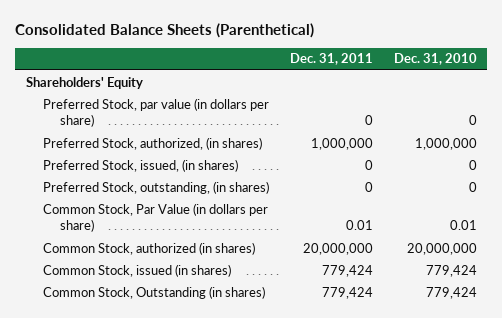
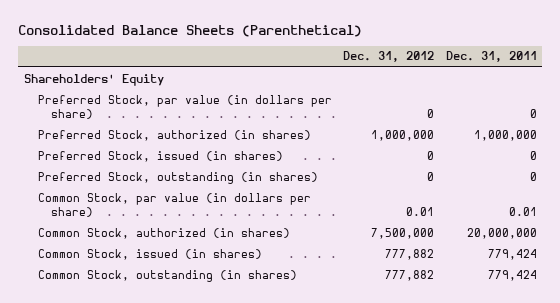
- | Dec. 31, 2011 | Dec. 31, 2010
+ | Dec. 31, 2012 | Dec. 31, 2011
- Preferred Stock, authorized, (in shares) | 1,000,000 | 1,000,000
- Preferred Stock, issued, (in shares) | 0 | 0
- Preferred Stock, outstanding, (in shares) | 0 | 0
- Common Stock, Par Value (in dollars per share) | 0.01 | 0.01
+ Preferred Stock, authorized (in shares) | 1,000,000 | 1,000,000
+ Preferred Stock, issued (in shares) | 0 | 0
+ Preferred Stock, outstanding (in shares) | 0 | 0
+ Common Stock, par value (in dollars per share) | 0.01 | 0.01
- Common Stock, Outstanding (in shares) | 779,424 | 779,424
+ Common Stock, outstanding (in shares) | 777,882 | 779,424

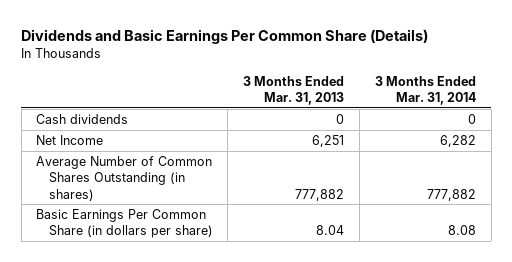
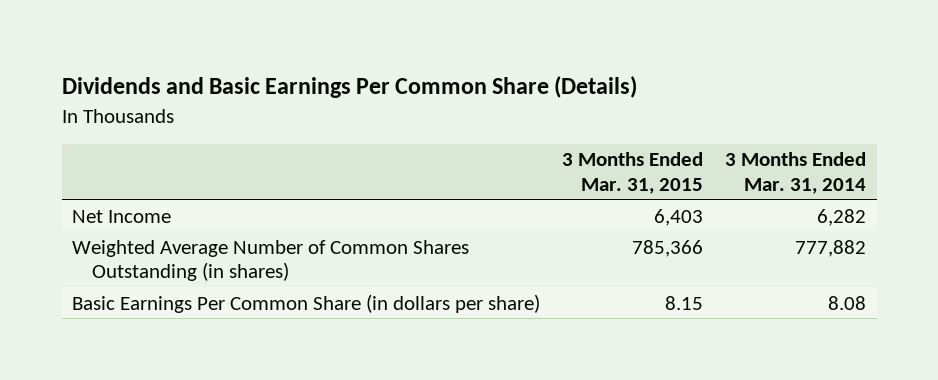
- | 3 Months Ended Mar. 31, 2013 | 3 Months Ended Mar. 31, 2014
+ | 3 Months Ended Mar. 31, 2015 | 3 Months Ended Mar. 31, 2014
- Cash dividends | 0 | 0
- Average Number of Common Shares Outstanding (in shares) | 777,882 | 777,882
+ Weighted Average Number of Common Shares Outstanding (in shares) | 785,366 | 777,882

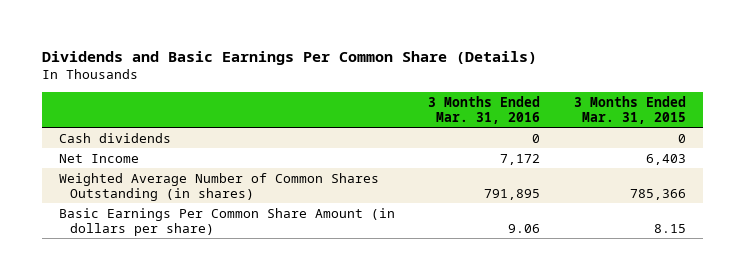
- | 3 Months Ended Mar. 31, 2015 | 3 Months Ended Mar. 31, 2014
+ | 3 Months Ended Mar. 31, 2016 | 3 Months Ended Mar. 31, 2015
+ Cash dividends | 0 | 0
- Basic Earnings Per Common Share (in dollars per share) | 8.15 | 8.08
+ Basic Earnings Per Common Share Amount (in dollars per share) | 9.06 | 8.15

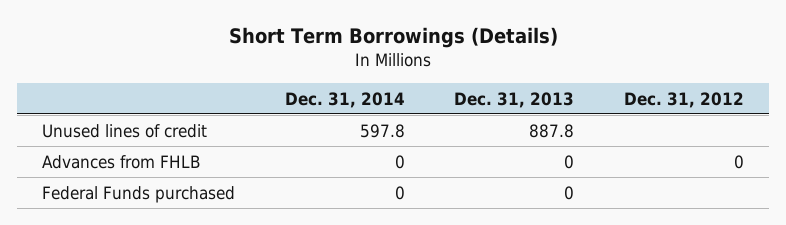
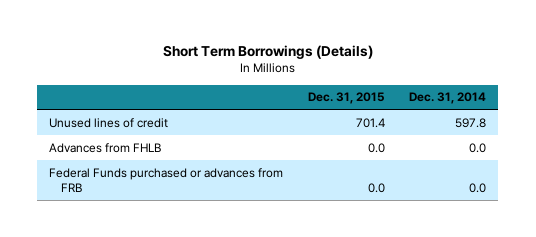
- | Dec. 31, 2014 | Dec. 31, 2013 | Dec. 31, 2012
+ | Dec. 31, 2015 | Dec. 31, 2014
- Advances from FHLB | 0 | 0 | 0
- Federal Funds purchased | 0 | 0 |
+ Advances from FHLB | 0.0 | 0.0
+ Federal Funds purchased or advances from FRB | 0.0 | 0.0

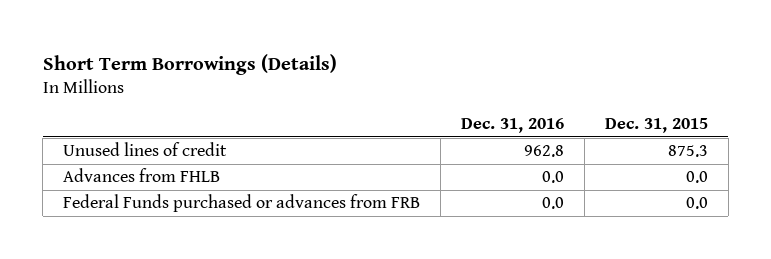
- | Dec. 31, 2015 | Dec. 31, 2014
+ | Dec. 31, 2016 | Dec. 31, 2015
- Unused lines of credit | 701.4 | 597.8
+ Unused lines of credit | 962.8 | 875.3

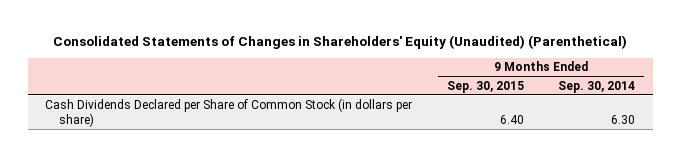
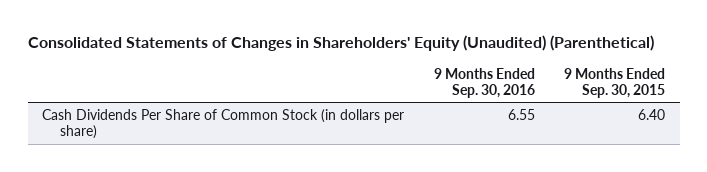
- | 9 Months Ended Sep. 30, 2015 | 9 Months Ended Sep. 30, 2014
+ | 9 Months Ended Sep. 30, 2016 | 9 Months Ended Sep. 30, 2015
- Cash Dividends Declared per Share of Common Stock (in dollars per share) | 6.40 | 6.30
+ Cash Dividends Per Share of Common Stock (in dollars per share) | 6.55 | 6.40

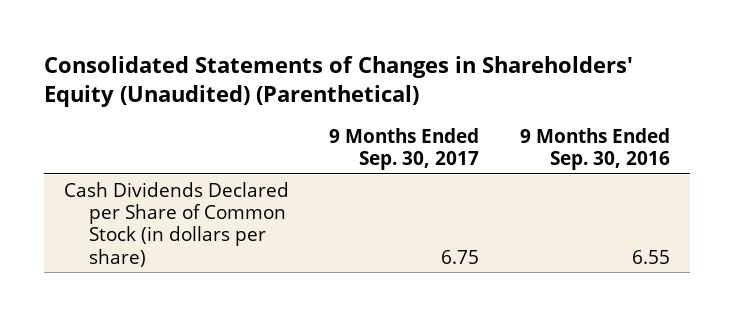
- | 9 Months Ended Sep. 30, 2016 | 9 Months Ended Sep. 30, 2015
+ | 9 Months Ended Sep. 30, 2017 | 9 Months Ended Sep. 30, 2016
- Cash Dividends Per Share of Common Stock (in dollars per share) | 6.55 | 6.40
+ Cash Dividends Declared per Share of Common Stock (in dollars per share) | 6.75 | 6.55

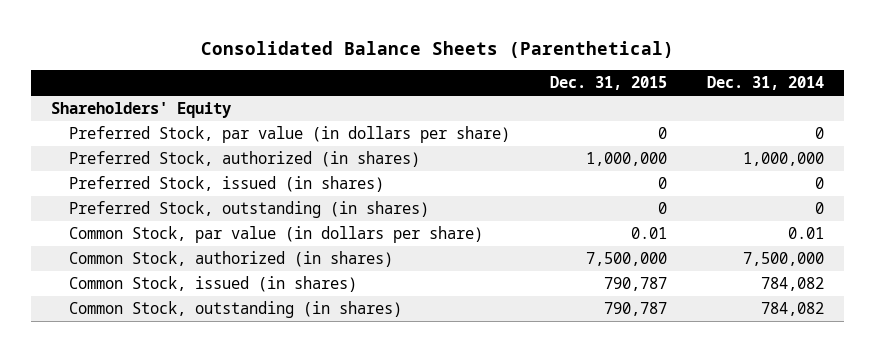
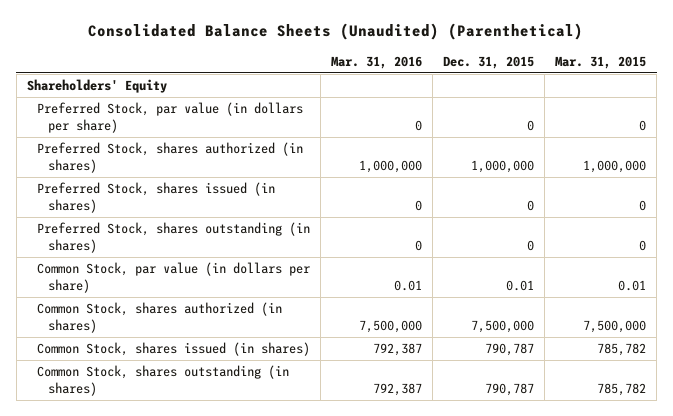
- Consolidated Balance Sheets (Parenthetical)
+ Consolidated Balance Sheets (Unaudited) (Parenthetical)
- | Dec. 31, 2015 | Dec. 31, 2014
+ | Mar. 31, 2016 | Dec. 31, 2015 | Mar. 31, 2015
- Preferred Stock, authorized (in shares) | 1,000,000 | 1,000,000
- Preferred Stock, issued (in shares) | 0 | 0
- Preferred Stock, outstanding (in shares) | 0 | 0
+ Preferred Stock, shares authorized (in shares) | 1,000,000 | 1,000,000 | 1,000,000
+ Preferred Stock, shares issued (in shares) | 0 | 0 | 0
+ Preferred Stock, shares outstanding (in shares) | 0 | 0 | 0
- Common Stock, authorized (in shares) | 7,500,000 | 7,500,000
- Common Stock, issued (in shares) | 790,787 | 784,082
- Common Stock, outstanding (in shares) | 790,787 | 784,082
+ Common Stock, shares authorized (in shares) | 7,500,000 | 7,500,000 | 7,500,000
+ Common Stock, shares issued (in shares) | 792,387 | 790,787 | 785,782
+ Common Stock, shares outstanding (in shares) | 792,387 | 790,787 | 785,782

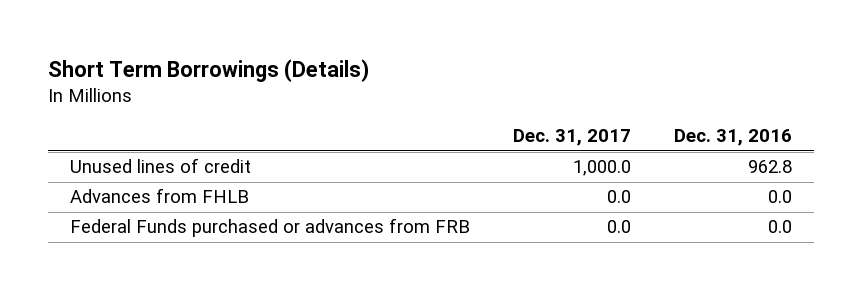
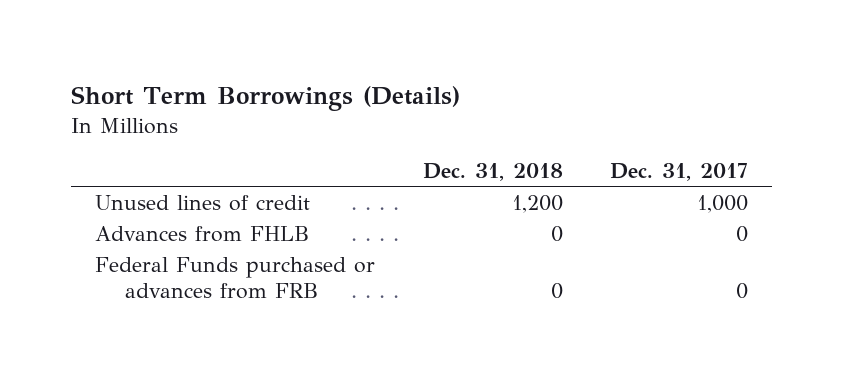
- | Dec. 31, 2017 | Dec. 31, 2016
+ | Dec. 31, 2018 | Dec. 31, 2017
- Unused lines of credit | 1,000.0 | 962.8
- Advances from FHLB | 0.0 | 0.0
- Federal Funds purchased or advances from FRB | 0.0 | 0.0
+ Unused lines of credit | 1,200 | 1,000
+ Advances from FHLB | 0 | 0
+ Federal Funds purchased or advances from FRB | 0 | 0

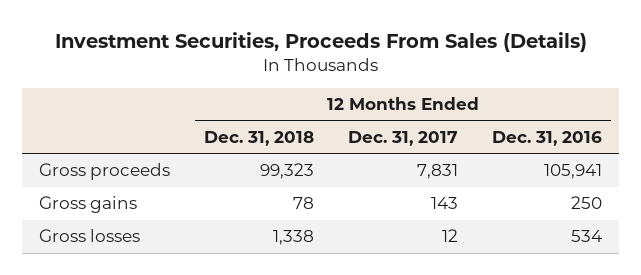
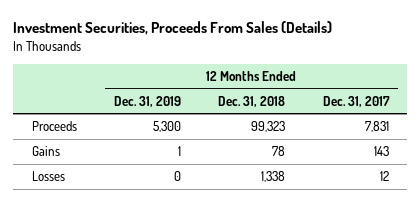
- | 12 Months Ended Dec. 31, 2018 | 12 Months Ended Dec. 31, 2017 | 12 Months Ended Dec. 31, 2016
+ | 12 Months Ended Dec. 31, 2019 | 12 Months Ended Dec. 31, 2018 | 12 Months Ended Dec. 31, 2017
- Gross proceeds | 99,323 | 7,831 | 105,941
- Gross gains | 78 | 143 | 250
- Gross losses | 1,338 | 12 | 534
+ Proceeds | 5,300 | 99,323 | 7,831
+ Gains | 1 | 78 | 143
+ Losses | 0 | 1,338 | 12

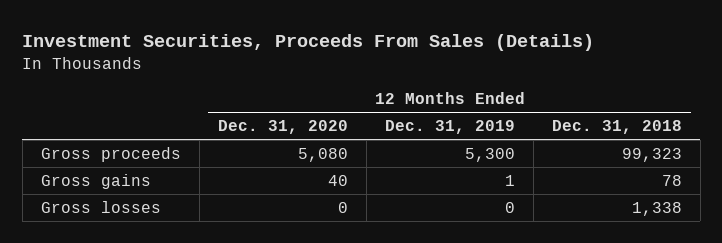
- | 12 Months Ended Dec. 31, 2019 | 12 Months Ended Dec. 31, 2018 | 12 Months Ended Dec. 31, 2017
+ | 12 Months Ended Dec. 31, 2020 | 12 Months Ended Dec. 31, 2019 | 12 Months Ended Dec. 31, 2018
- Proceeds | 5,300 | 99,323 | 7,831
- Gains | 1 | 78 | 143
- Losses | 0 | 1,338 | 12
+ Gross proceeds | 5,080 | 5,300 | 99,323
+ Gross gains | 40 | 1 | 78
+ Gross losses | 0 | 0 | 1,338

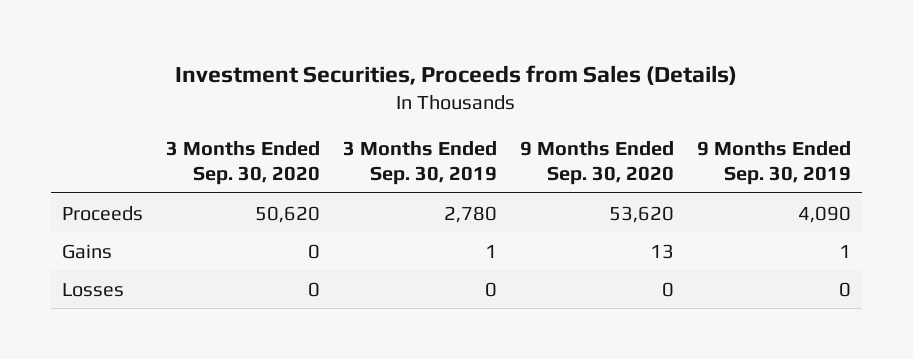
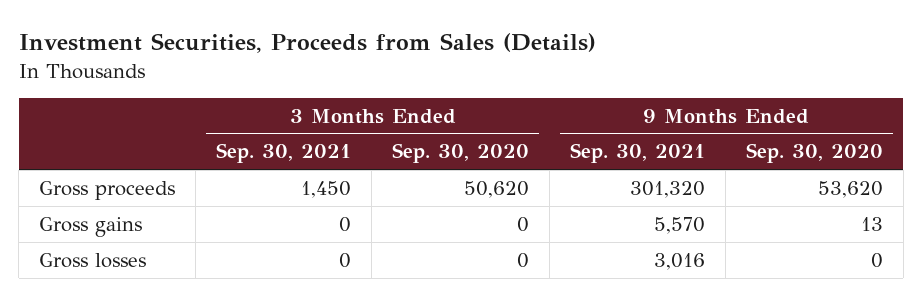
- | 3 Months Ended Sep. 30, 2020 | 3 Months Ended Sep. 30, 2019 | 9 Months Ended Sep. 30, 2020 | 9 Months Ended Sep. 30, 2019
+ | 3 Months Ended Sep. 30, 2021 | 3 Months Ended Sep. 30, 2020 | 9 Months Ended Sep. 30, 2021 | 9 Months Ended Sep. 30, 2020
- Proceeds | 50,620 | 2,780 | 53,620 | 4,090
- Gains | 0 | 1 | 13 | 1
- Losses | 0 | 0 | 0 | 0
+ Gross proceeds | 1,450 | 50,620 | 301,320 | 53,620
+ Gross gains | 0 | 0 | 5,570 | 13
+ Gross losses | 0 | 0 | 3,016 | 0

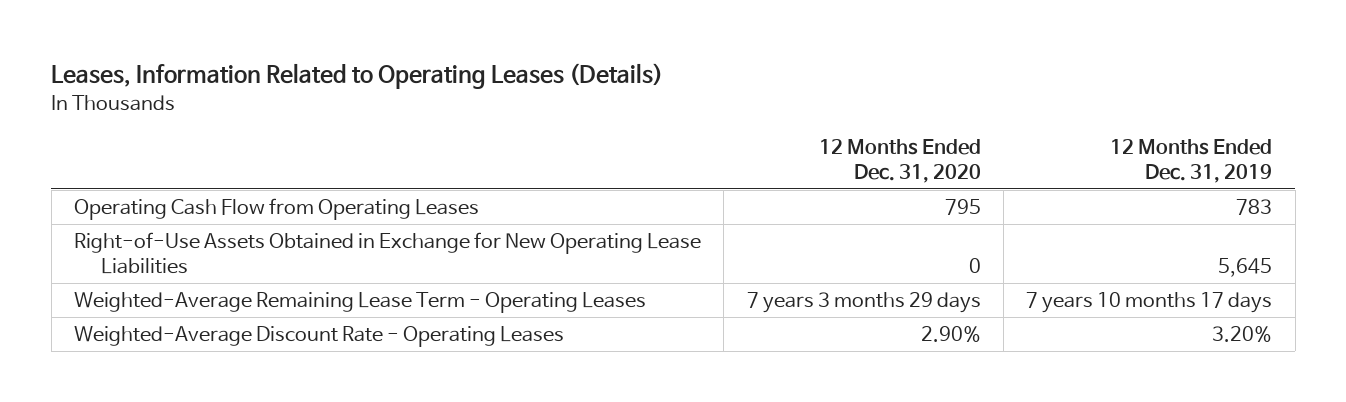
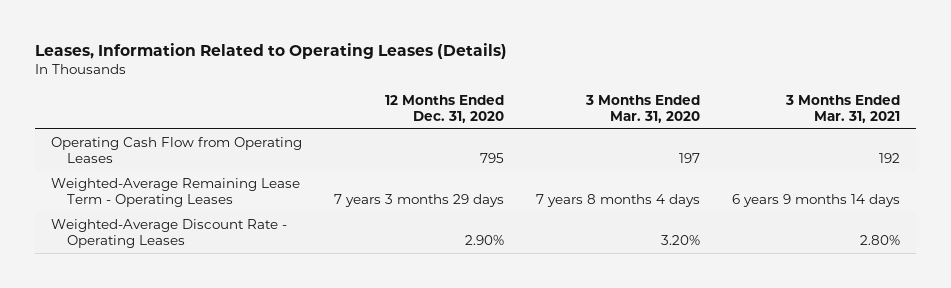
- | 12 Months Ended Dec. 31, 2020 | 12 Months Ended Dec. 31, 2019
+ | 12 Months Ended Dec. 31, 2020 | 3 Months Ended Mar. 31, 2020 | 3 Months Ended Mar. 31, 2021
- Right-of-Use Assets Obtained in Exchange for New Operating Lease Liabilities | 0 | 5,645

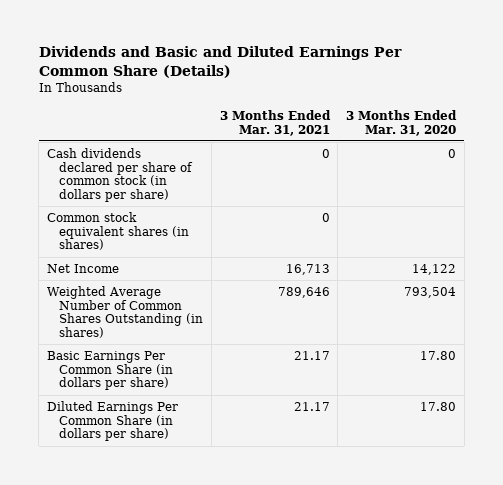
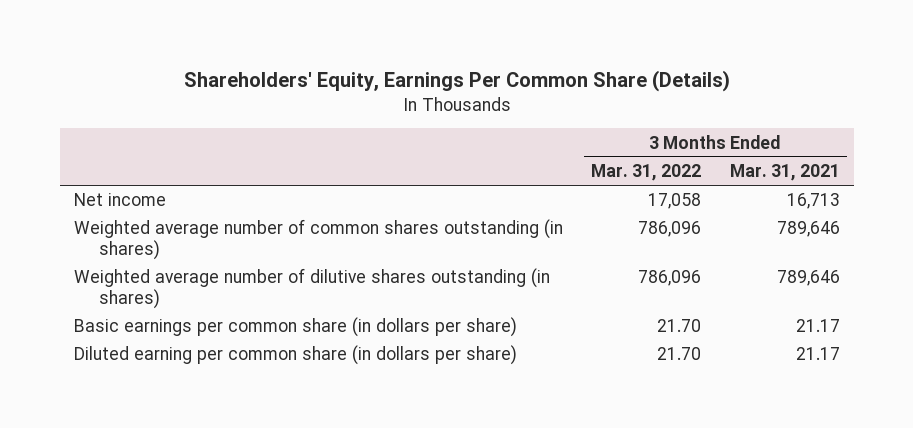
- Dividends and Basic and Diluted Earnings Per Common Share (Details)
+ Shareholders' Equity, Earnings Per Common Share (Details)
- | 3 Months Ended Mar. 31, 2021 | 3 Months Ended Mar. 31, 2020
+ | 3 Months Ended Mar. 31, 2022 | 3 Months Ended Mar. 31, 2021
- Cash dividends declared per share of common stock (in dollars per share) | 0 | 0
- Common stock equivalent shares (in shares) | 0 |
- Net Income | 16,713 | 14,122
- Weighted Average Number of Common Shares Outstanding (in shares) | 789,646 | 793,504
- Basic Earnings Per Common Share (in dollars per share) | 21.17 | 17.80
- Diluted Earnings Per Common Share (in dollars per share) | 21.17 | 17.80
+ Net income | 17,058 | 16,713
+ Weighted average number of common shares outstanding (in shares) | 786,096 | 789,646
+ Weighted average number of dilutive shares outstanding (in shares) | 786,096 | 789,646
+ Basic earnings per common share (in dollars per share) | 21.70 | 21.17
+ Diluted earning per common share (in dollars per share) | 21.70 | 21.17

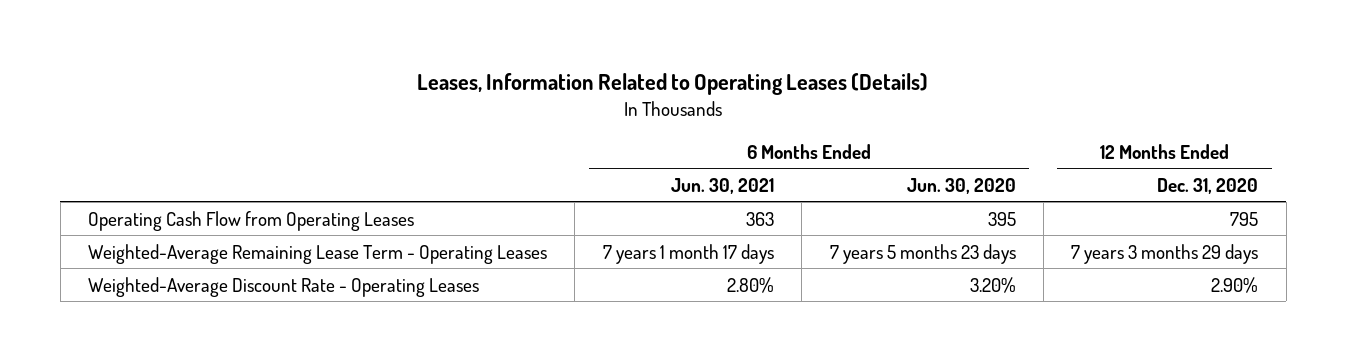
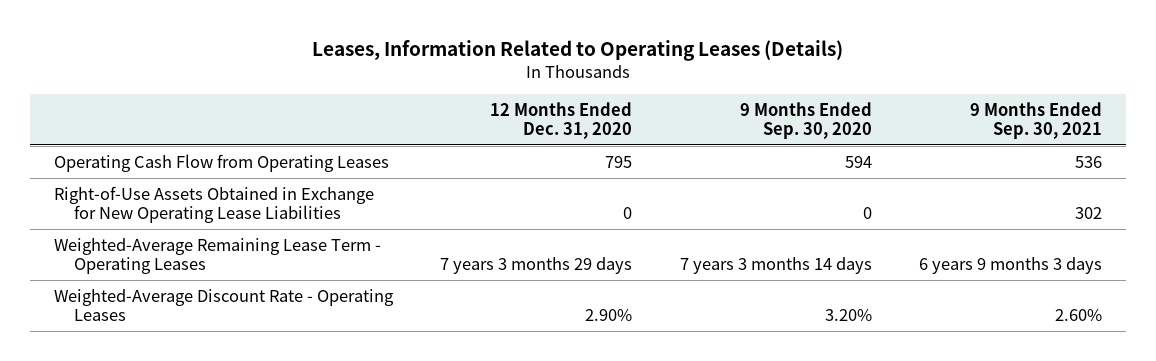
- | 6 Months Ended Jun. 30, 2021 | 6 Months Ended Jun. 30, 2020 | 12 Months Ended Dec. 31, 2020
+ | 12 Months Ended Dec. 31, 2020 | 9 Months Ended Sep. 30, 2020 | 9 Months Ended Sep. 30, 2021
+ Right-of-Use Assets Obtained in Exchange for New Operating Lease Liabilities | 0 | 0 | 302

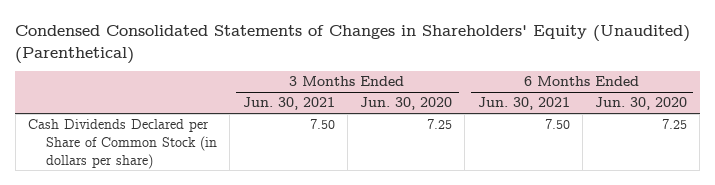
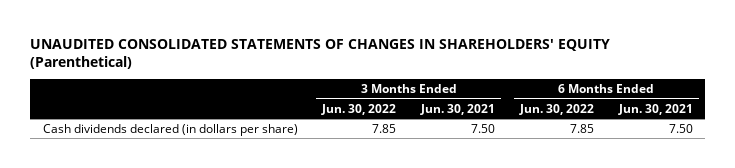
- Condensed Consolidated Statements of Changes in Shareholders' Equity (Unaudited) (Parenthetical)
+ UNAUDITED CONSOLIDATED STATEMENTS OF CHANGES IN SHAREHOLDERS' EQUITY (Parenthetical)
- | 3 Months Ended Jun. 30, 2021 | 3 Months Ended Jun. 30, 2020 | 6 Months Ended Jun. 30, 2021 | 6 Months Ended Jun. 30, 2020
+ | 3 Months Ended Jun. 30, 2022 | 3 Months Ended Jun. 30, 2021 | 6 Months Ended Jun. 30, 2022 | 6 Months Ended Jun. 30, 2021
- Cash Dividends Declared per Share of Common Stock (in dollars per share) | 7.50 | 7.25 | 7.50 | 7.25
+ Cash dividends declared (in dollars per share) | 7.85 | 7.50 | 7.85 | 7.50

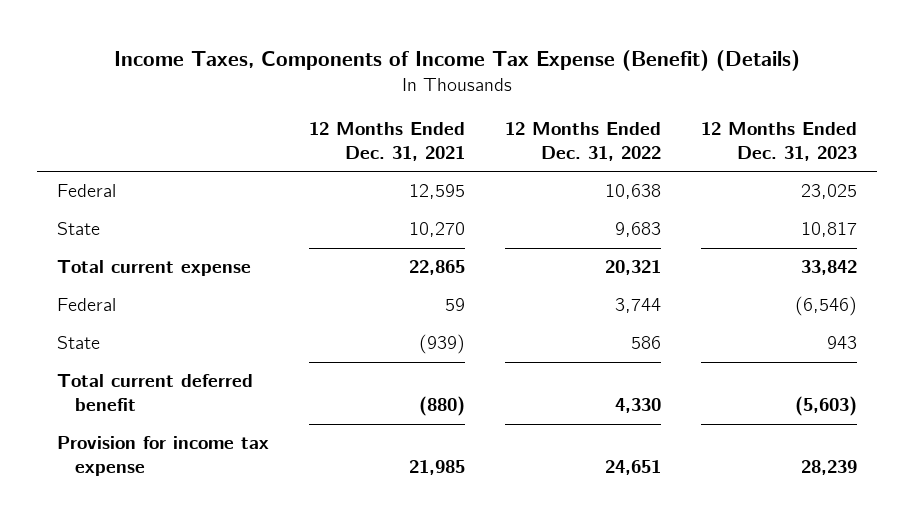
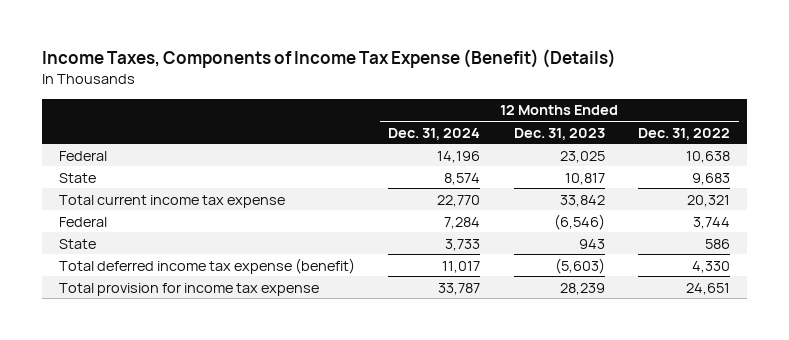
- | 12 Months Ended Dec. 31, 2021 | 12 Months Ended Dec. 31, 2022 | 12 Months Ended Dec. 31, 2023
+ | 12 Months Ended Dec. 31, 2024 | 12 Months Ended Dec. 31, 2023 | 12 Months Ended Dec. 31, 2022
- Total current expense | 22,865 | 20,321 | 33,842
+ Total current income tax expense | 22,770 | 33,842 | 20,321
- Total current deferred benefit | (880) | 4,330 | (5,603)
- Provision for income tax expense | 21,985 | 24,651 | 28,239
+ Total deferred income tax expense (benefit) | 11,017 | (5,603) | 4,330
+ Total provision for income tax expense | 33,787 | 28,239 | 24,651

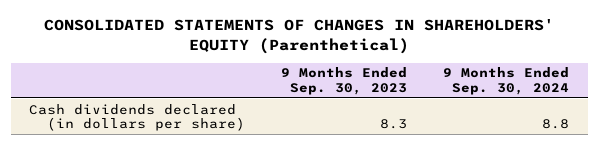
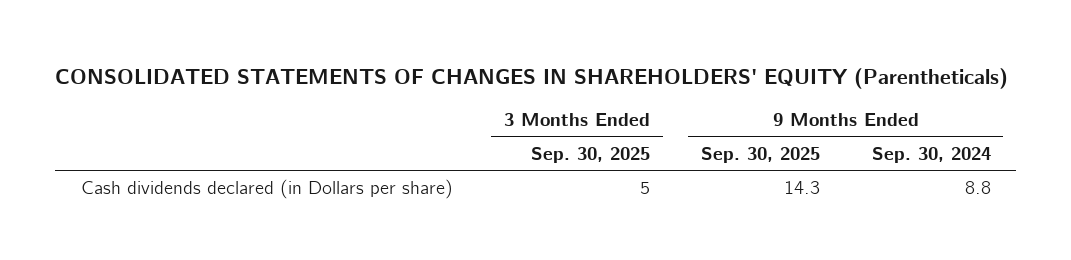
- CONSOLIDATED STATEMENTS OF CHANGES IN SHAREHOLDERS' EQUITY (Parenthetical)
+ CONSOLIDATED STATEMENTS OF CHANGES IN SHAREHOLDERS' EQUITY (Parentheticals)
- | 9 Months Ended Sep. 30, 2023 | 9 Months Ended Sep. 30, 2024
+ | 3 Months Ended Sep. 30, 2025 | 9 Months Ended Sep. 30, 2025 | 9 Months Ended Sep. 30, 2024
- Cash dividends declared (in dollars per share) | 8.3 | 8.8
+ Cash dividends declared (in Dollars per share) | 5 | 14.3 | 8.8

